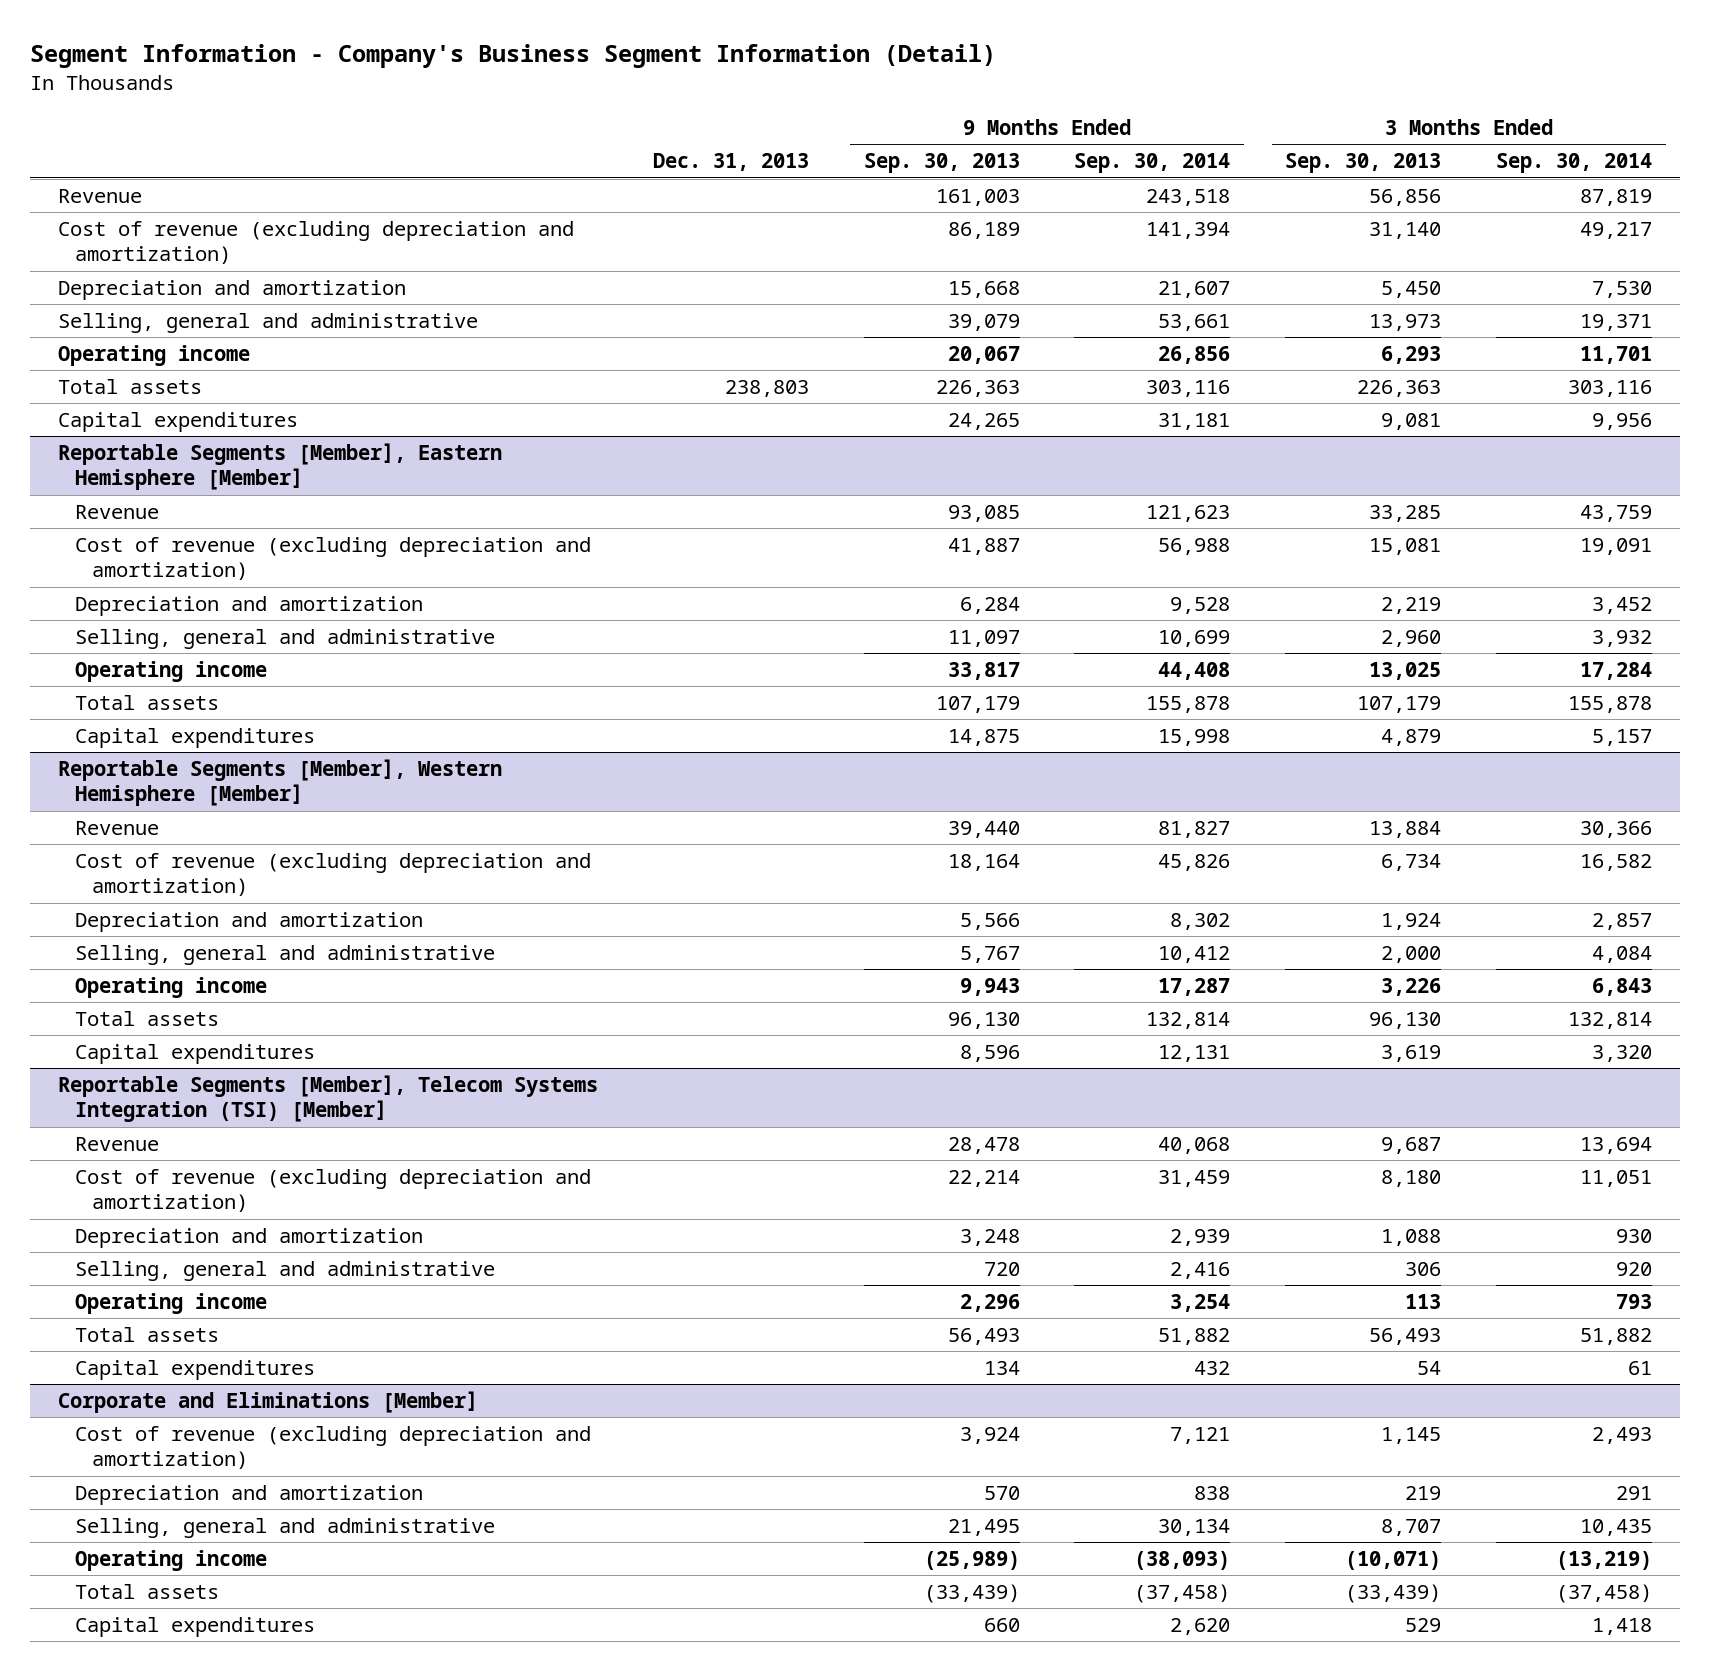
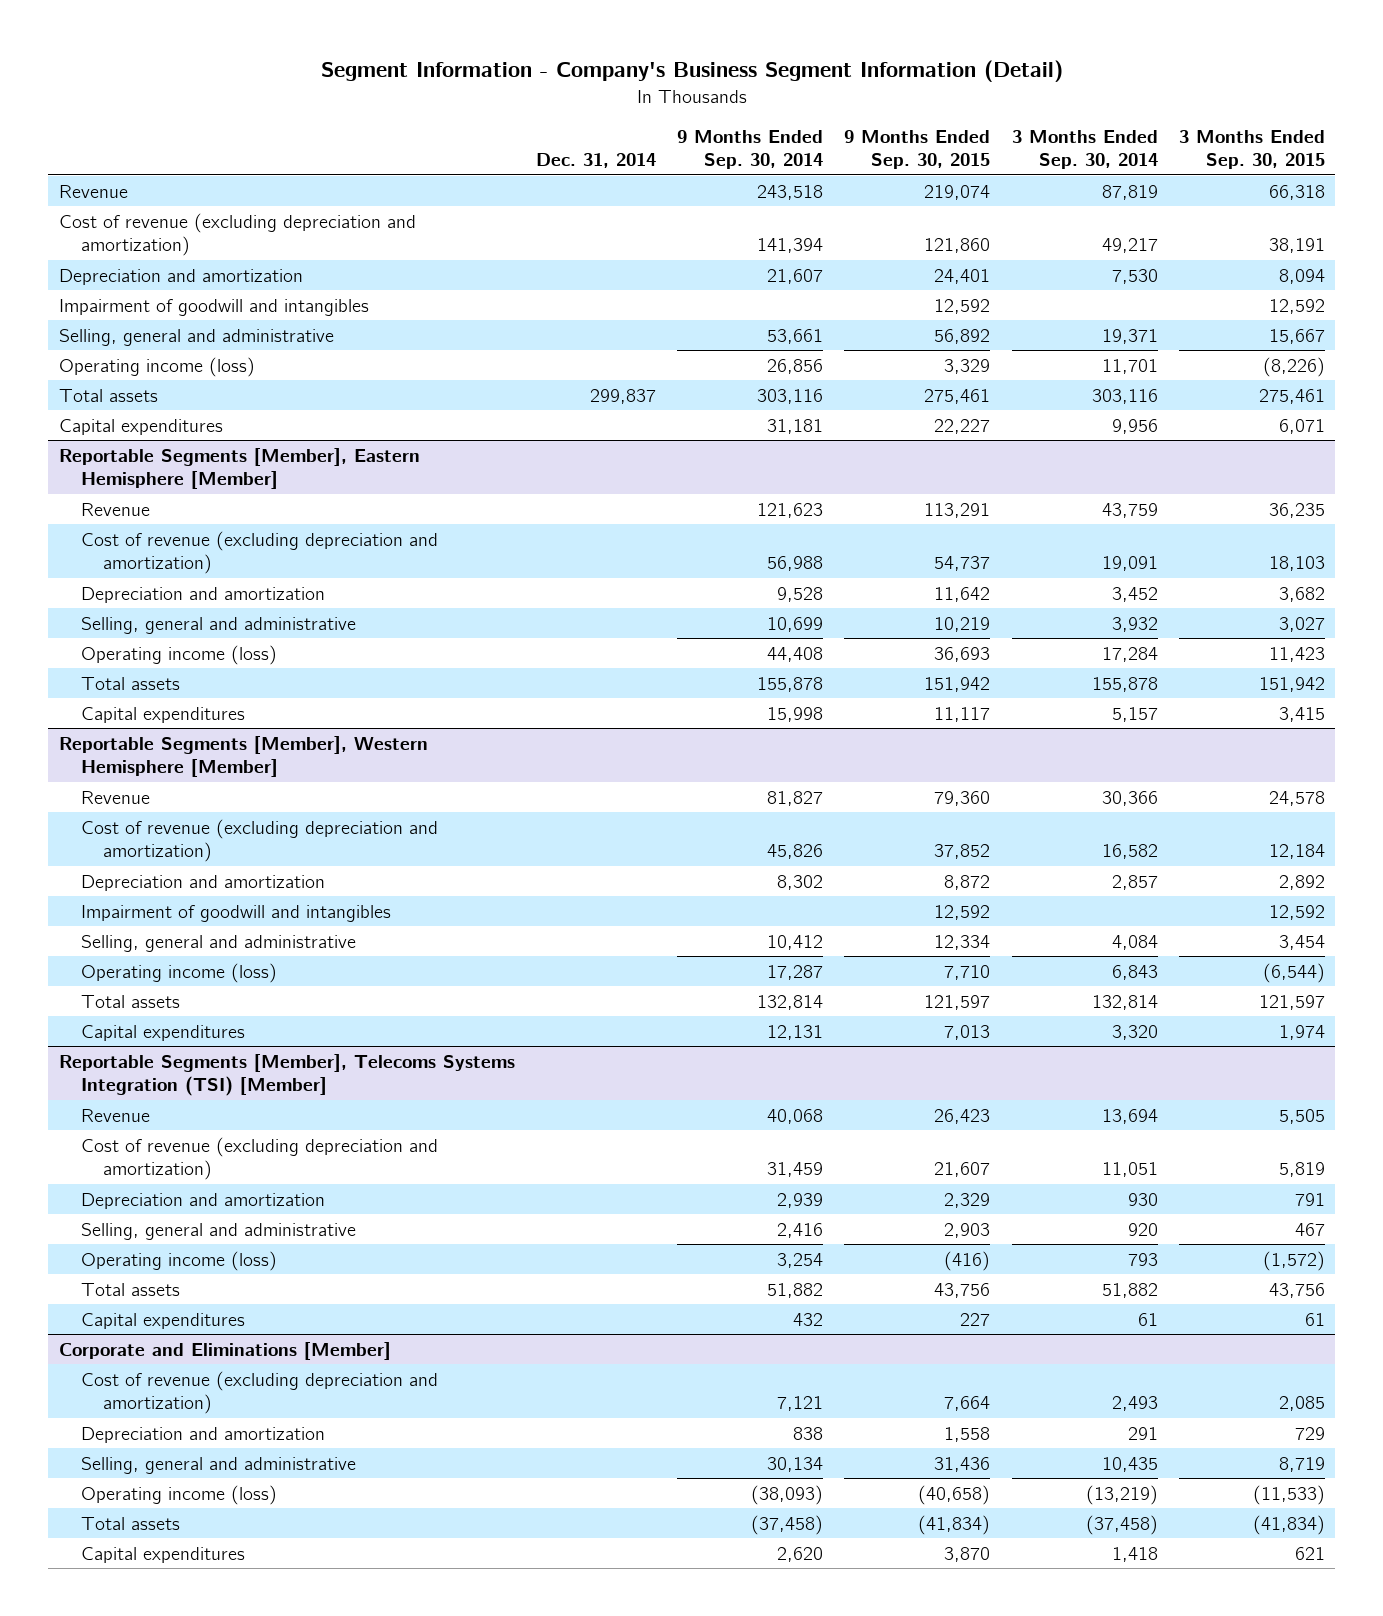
- | Dec. 31, 2013 | 9 Months Ended Sep. 30, 2013 | 9 Months Ended Sep. 30, 2014 | 3 Months Ended Sep. 30, 2013 | 3 Months Ended Sep. 30, 2014
+ | Dec. 31, 2014 | 9 Months Ended Sep. 30, 2014 | 9 Months Ended Sep. 30, 2015 | 3 Months Ended Sep. 30, 2014 | 3 Months Ended Sep. 30, 2015
+ Impairment of goodwill and intangibles | | | 12,592 | | 12,592
- Operating income | | 20,067 | 26,856 | 6,293 | 11,701
+ Operating income (loss) | | 26,856 | 3,329 | 11,701 | (8,226)
@ Reportable Segments [Member], Eastern Hemisphere [Member]
- Operating income | | 33,817 | 44,408 | 13,025 | 17,284
+ Operating income (loss) | | 44,408 | 36,693 | 17,284 | 11,423
@ Reportable Segments [Member], Western Hemisphere [Member]
+ Impairment of goodwill and intangibles | | | 12,592 | | 12,592
- Operating income | | 9,943 | 17,287 | 3,226 | 6,843
+ Operating income (loss) | | 17,287 | 7,710 | 6,843 | (6,544)
- Reportable Segments [Member], Telecom Systems Integration (TSI) [Member]
+ Reportable Segments [Member], Telecoms Systems Integration (TSI) [Member]
- Operating income | | 2,296 | 3,254 | 113 | 793
+ Operating income (loss) | | 3,254 | (416) | 793 | (1,572)
@ Corporate and Eliminations [Member]
- Operating income | | (25,989) | (38,093) | (10,071) | (13,219)
+ Operating income (loss) | | (38,093) | (40,658) | (13,219) | (11,533)

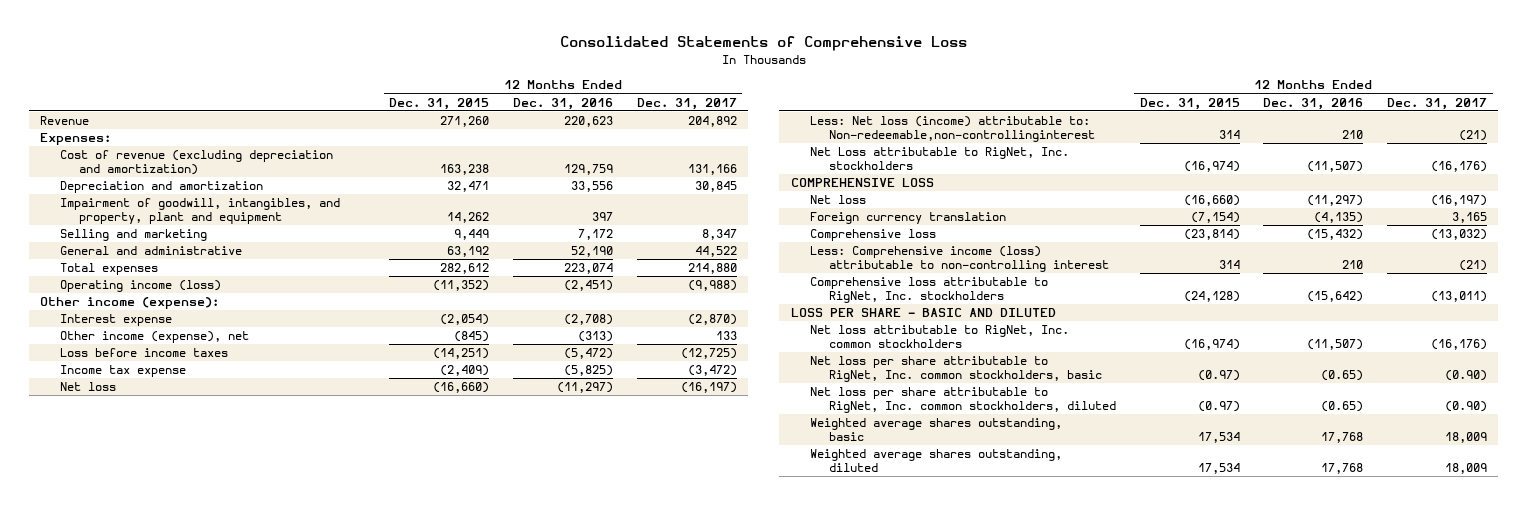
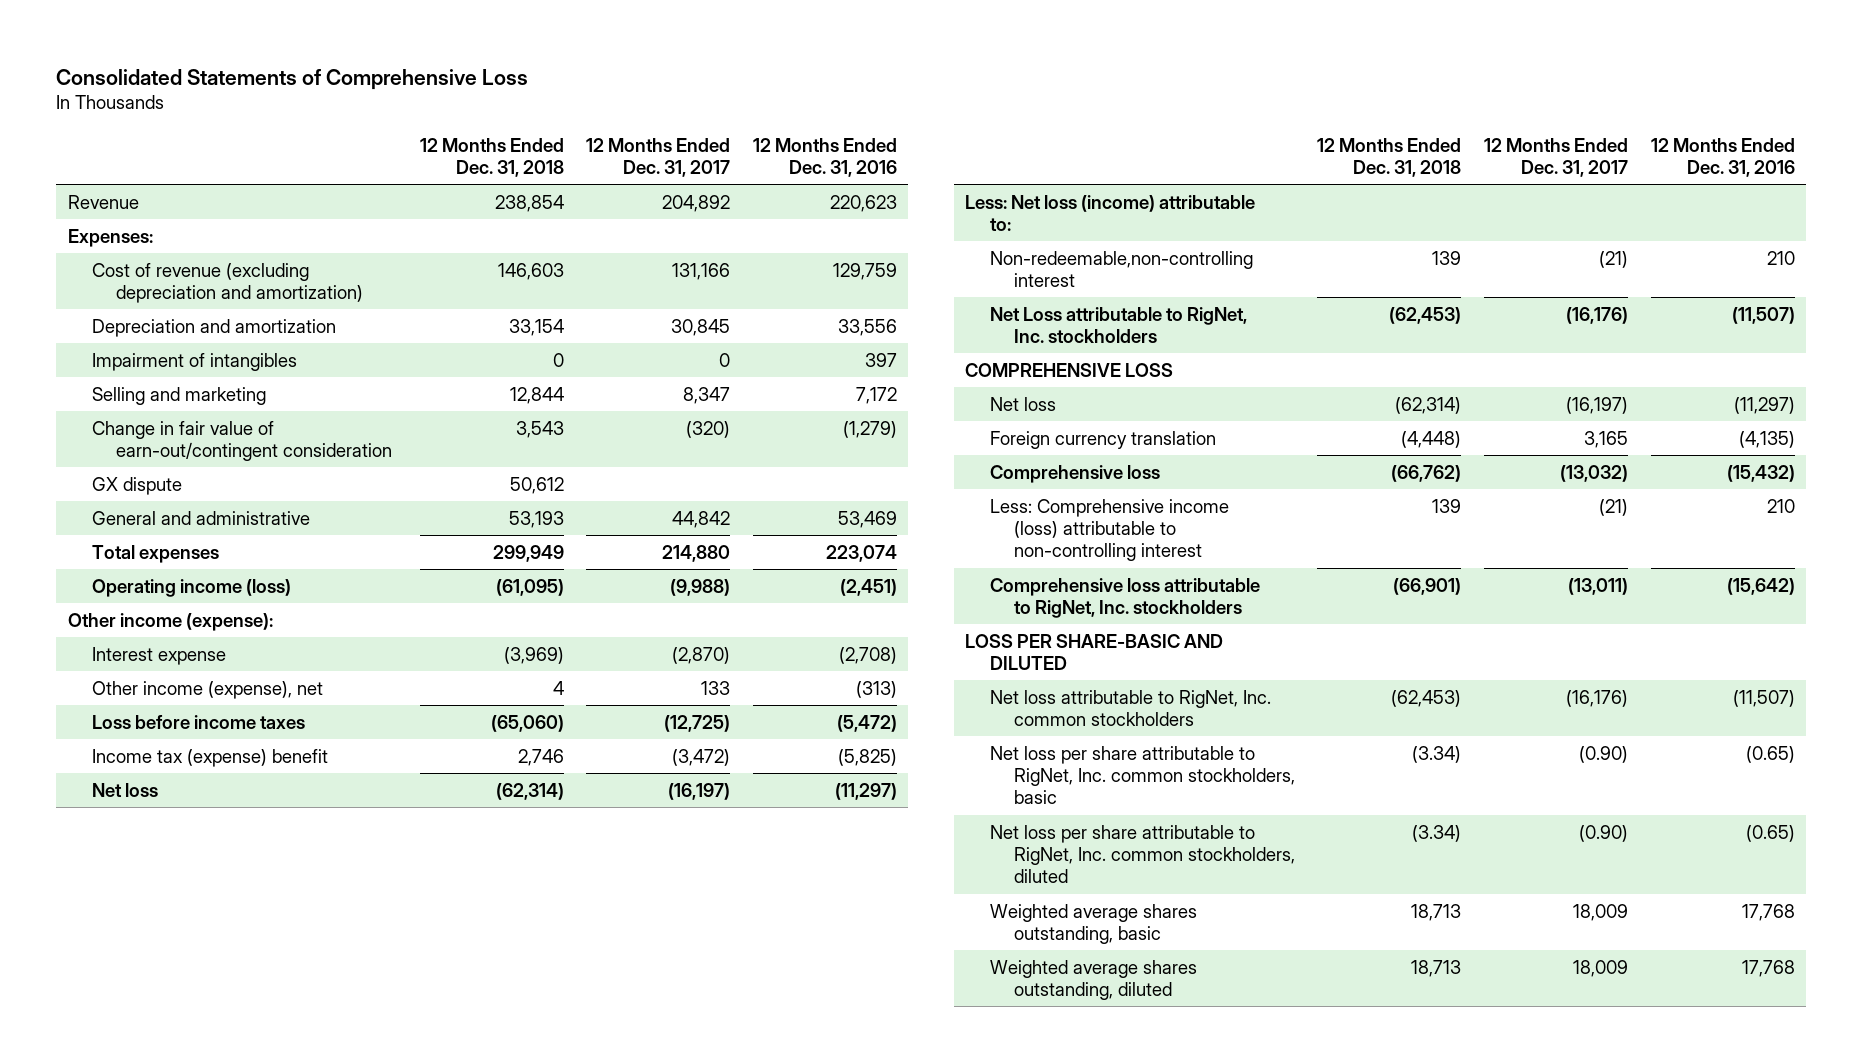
- | 12 Months Ended Dec. 31, 2015 | 12 Months Ended Dec. 31, 2016 | 12 Months Ended Dec. 31, 2017
+ | 12 Months Ended Dec. 31, 2018 | 12 Months Ended Dec. 31, 2017 | 12 Months Ended Dec. 31, 2016
- Impairment of goodwill, intangibles, and property, plant and equipment | 14,262 | 397 |
+ Impairment of intangibles | 0 | 0 | 397
- General and administrative | 63,192 | 52,190 | 44,522
+ Change in fair value of earn-out/contingent consideration | 3,543 | (320) | (1,279)
+ GX dispute | 50,612 | |
+ General and administrative | 53,193 | 44,842 | 53,469
- Income tax expense | (2,409) | (5,825) | (3,472)
+ Income tax (expense) benefit | 2,746 | (3,472) | (5,825)
- Less: Net loss (income) attributable to: Non-redeemable,non-controllinginterest | 314 | 210 | (21)
+ Less: Net loss (income) attributable to:
+ Non-redeemable,non-controlling interest | 139 | (21) | 210
- LOSS PER SHARE - BASIC AND DILUTED
+ LOSS PER SHARE-BASIC AND DILUTED

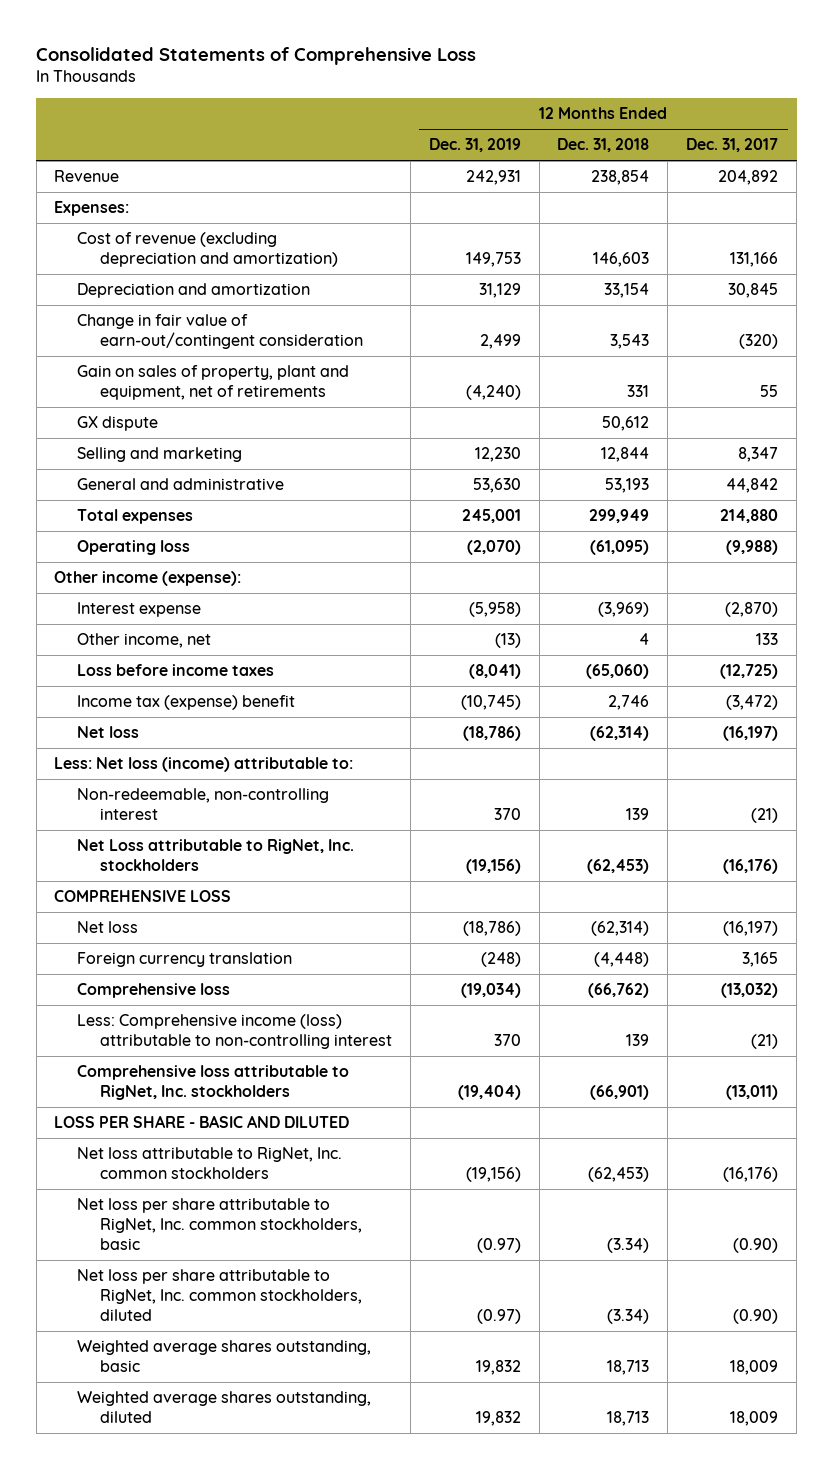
- | 12 Months Ended Dec. 31, 2018 | 12 Months Ended Dec. 31, 2017 | 12 Months Ended Dec. 31, 2016
+ | 12 Months Ended Dec. 31, 2019 | 12 Months Ended Dec. 31, 2018 | 12 Months Ended Dec. 31, 2017
- Impairment of intangibles | 0 | 0 | 397
+ Gain on sales of property, plant and equipment, net of retirements | (4,240) | 331 | 55
moved down: Selling and marketing | 12,230 | 12,844 | 8,347
- Operating income (loss) | (61,095) | (9,988) | (2,451)
+ Operating loss | (2,070) | (61,095) | (9,988)
- Other income (expense), net | 4 | 133 | (313)
+ Other income, net | (13) | 4 | 133
- Non-redeemable,non-controlling interest | 139 | (21) | 210
+ Non-redeemable, non-controlling interest | 370 | 139 | (21)
- LOSS PER SHARE-BASIC AND DILUTED
+ LOSS PER SHARE - BASIC AND DILUTED

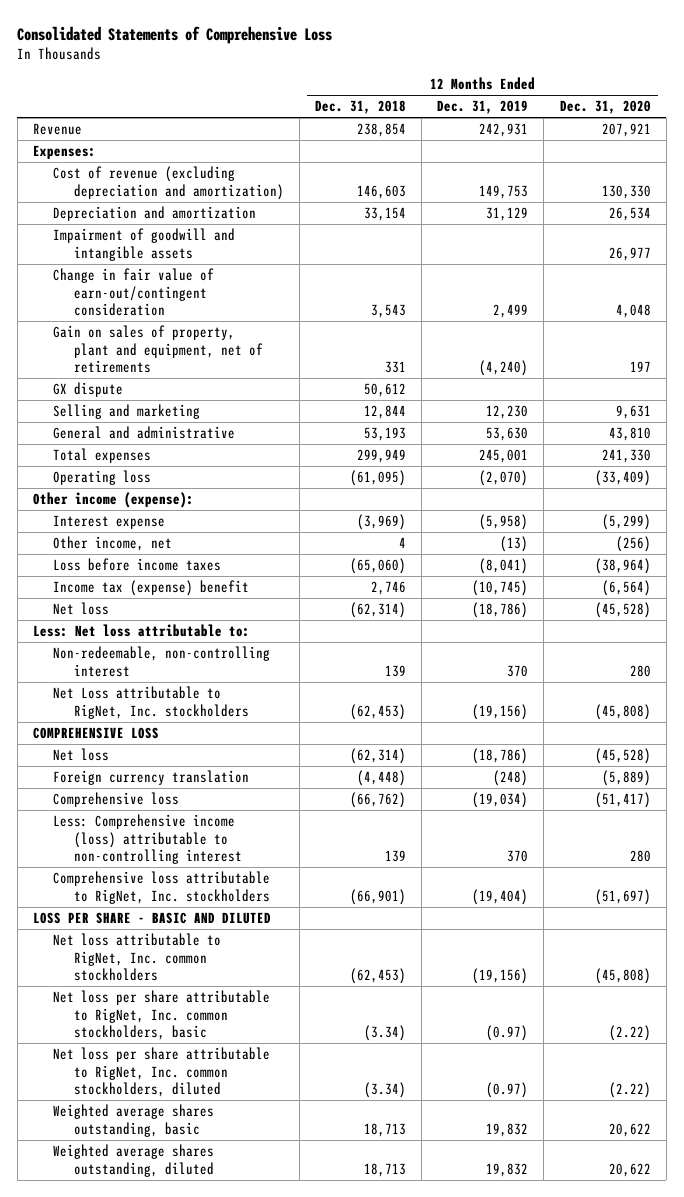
- | 12 Months Ended Dec. 31, 2019 | 12 Months Ended Dec. 31, 2018 | 12 Months Ended Dec. 31, 2017
+ | 12 Months Ended Dec. 31, 2018 | 12 Months Ended Dec. 31, 2019 | 12 Months Ended Dec. 31, 2020
+ Impairment of goodwill and intangible assets | | | 26,977
- Less: Net loss (income) attributable to:
+ Less: Net loss attributable to:

